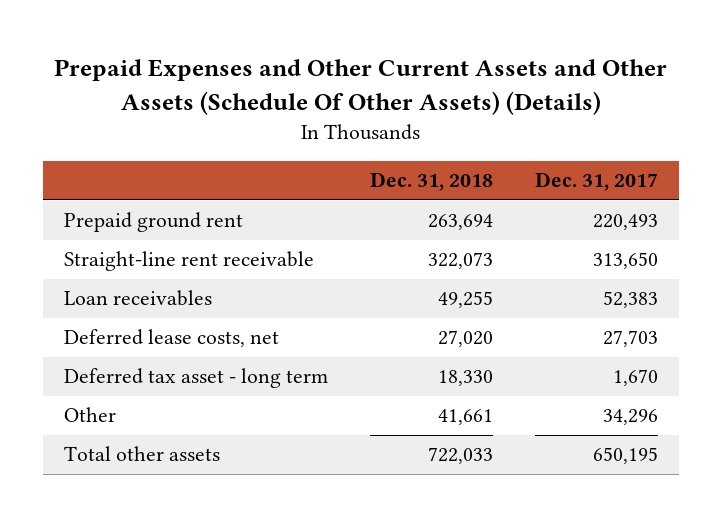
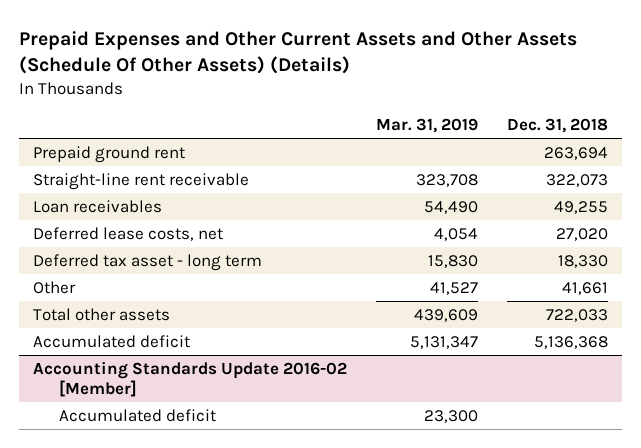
- | Dec. 31, 2018 | Dec. 31, 2017
+ | Mar. 31, 2019 | Dec. 31, 2018
+ Accumulated deficit | 5,131,347 | 5,136,368
+ Accounting Standards Update 2016-02 [Member]
+ Accumulated deficit | 23,300 |

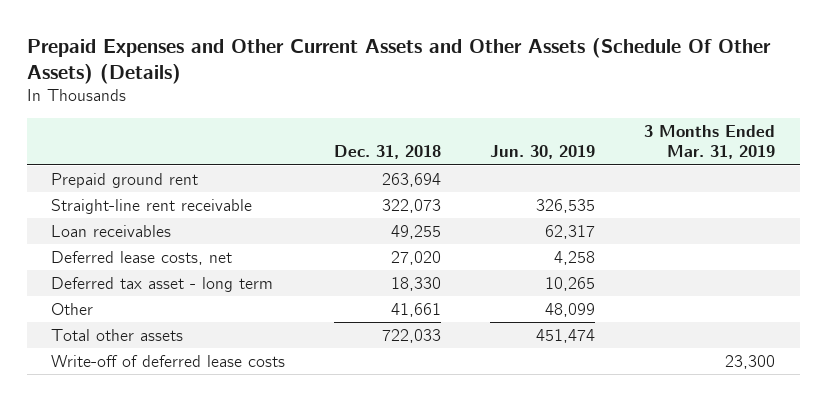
- | Mar. 31, 2019 | Dec. 31, 2018
+ | Dec. 31, 2018 | Jun. 30, 2019 | 3 Months Ended Mar. 31, 2019
- Accumulated deficit | 5,131,347 | 5,136,368
- Accounting Standards Update 2016-02 [Member]
- Accumulated deficit | 23,300 |
+ Write-off of deferred lease costs | | | 23,300

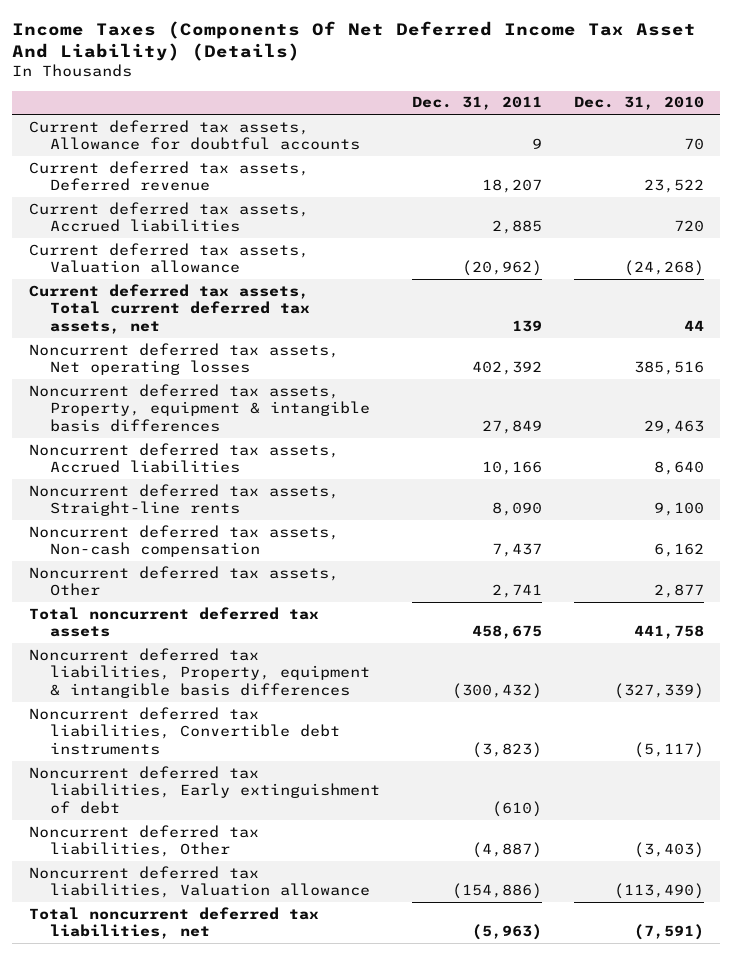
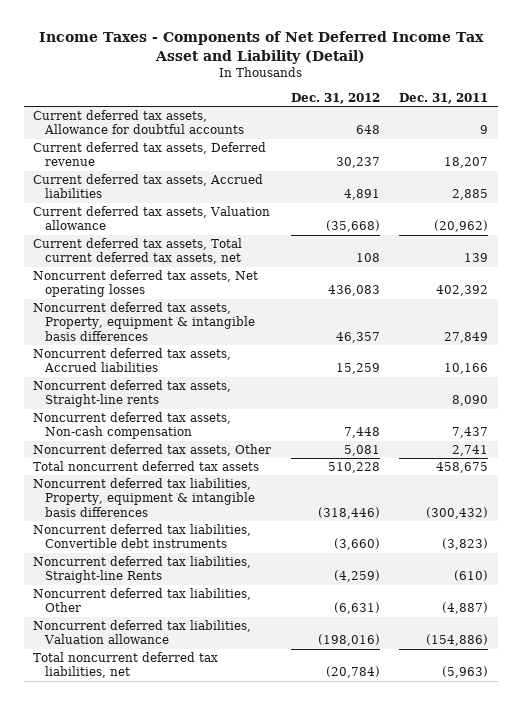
- Income Taxes (Components Of Net Deferred Income Tax Asset And Liability) (Details)
+ Income Taxes - Components of Net Deferred Income Tax Asset and Liability (Detail)
- | Dec. 31, 2011 | Dec. 31, 2010
+ | Dec. 31, 2012 | Dec. 31, 2011
- Noncurrent deferred tax liabilities, Early extinguishment of debt | (610) |
+ Noncurrent deferred tax liabilities, Straight-line Rents | (4,259) | (610)

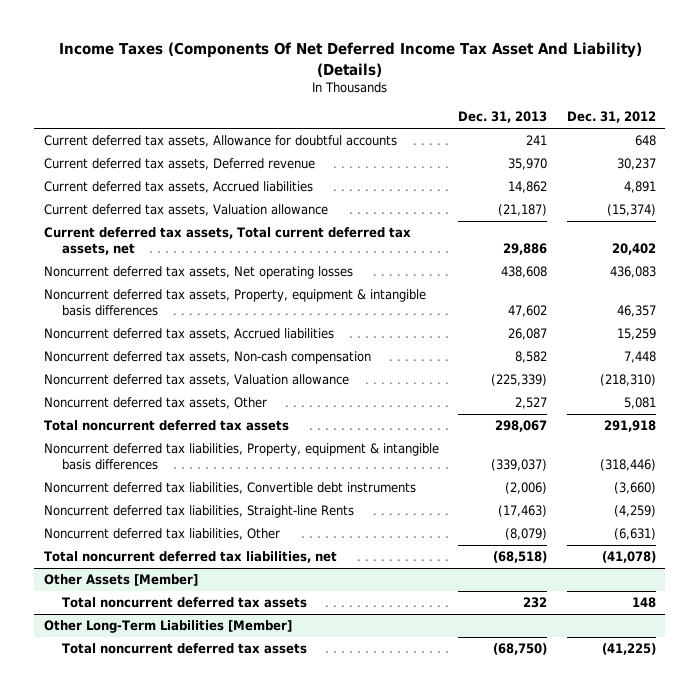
- Income Taxes - Components of Net Deferred Income Tax Asset and Liability (Detail)
+ Income Taxes (Components Of Net Deferred Income Tax Asset And Liability) (Details)
- | Dec. 31, 2012 | Dec. 31, 2011
+ | Dec. 31, 2013 | Dec. 31, 2012
- Current deferred tax assets, Valuation allowance | (35,668) | (20,962)
- Current deferred tax assets, Total current deferred tax assets, net | 108 | 139
+ Current deferred tax assets, Valuation allowance | (21,187) | (15,374)
+ Current deferred tax assets, Total current deferred tax assets, net | 29,886 | 20,402
- Noncurrent deferred tax assets, Straight-line rents | | 8,090
+ Noncurrent deferred tax assets, Valuation allowance | (225,339) | (218,310)
- Total noncurrent deferred tax assets | 510,228 | 458,675
+ Total noncurrent deferred tax assets | 298,067 | 291,918
- Noncurrent deferred tax liabilities, Valuation allowance | (198,016) | (154,886)
- Total noncurrent deferred tax liabilities, net | (20,784) | (5,963)
+ Total noncurrent deferred tax liabilities, net | (68,518) | (41,078)
+ Other Assets [Member]
+ Total noncurrent deferred tax assets | 232 | 148
+ Other Long-Term Liabilities [Member]
+ Total noncurrent deferred tax assets | (68,750) | (41,225)

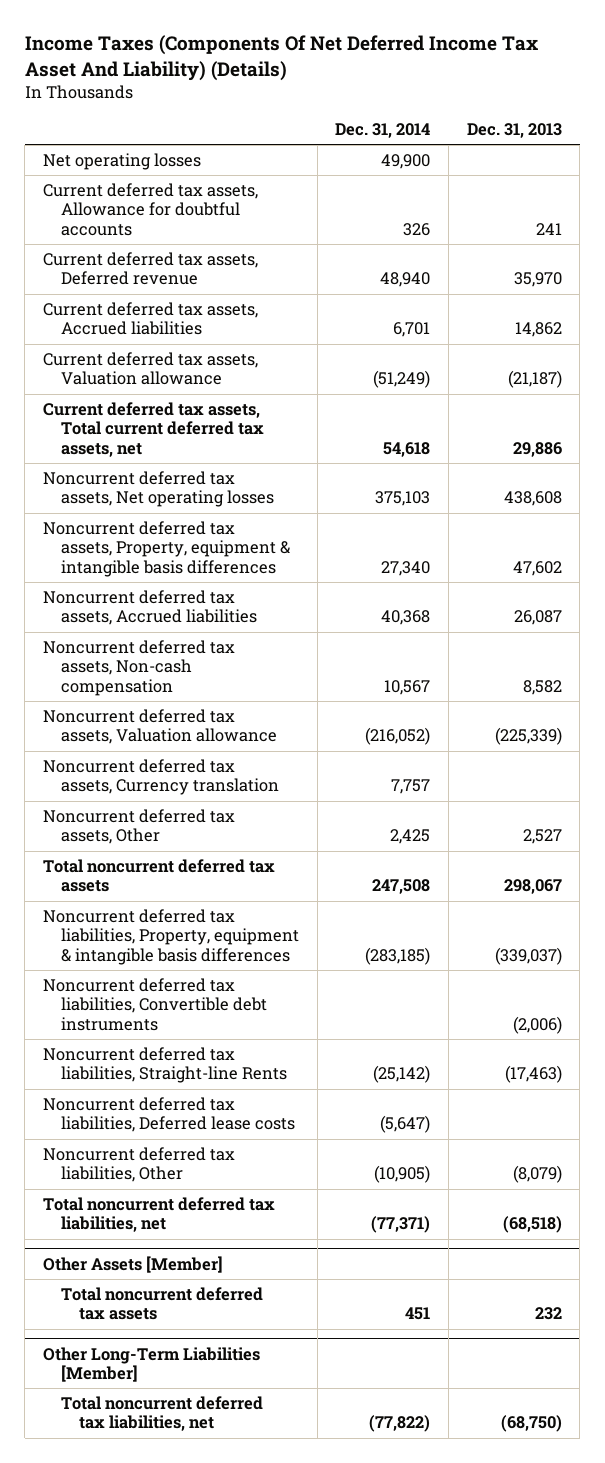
- | Dec. 31, 2013 | Dec. 31, 2012
+ | Dec. 31, 2014 | Dec. 31, 2013
+ Net operating losses | 49,900 |
+ Noncurrent deferred tax assets, Currency translation | 7,757 |
+ Noncurrent deferred tax liabilities, Deferred lease costs | (5,647) |
@ Other Long-Term Liabilities [Member]
- Total noncurrent deferred tax assets | (68,750) | (41,225)
+ Total noncurrent deferred tax liabilities, net | (77,822) | (68,750)

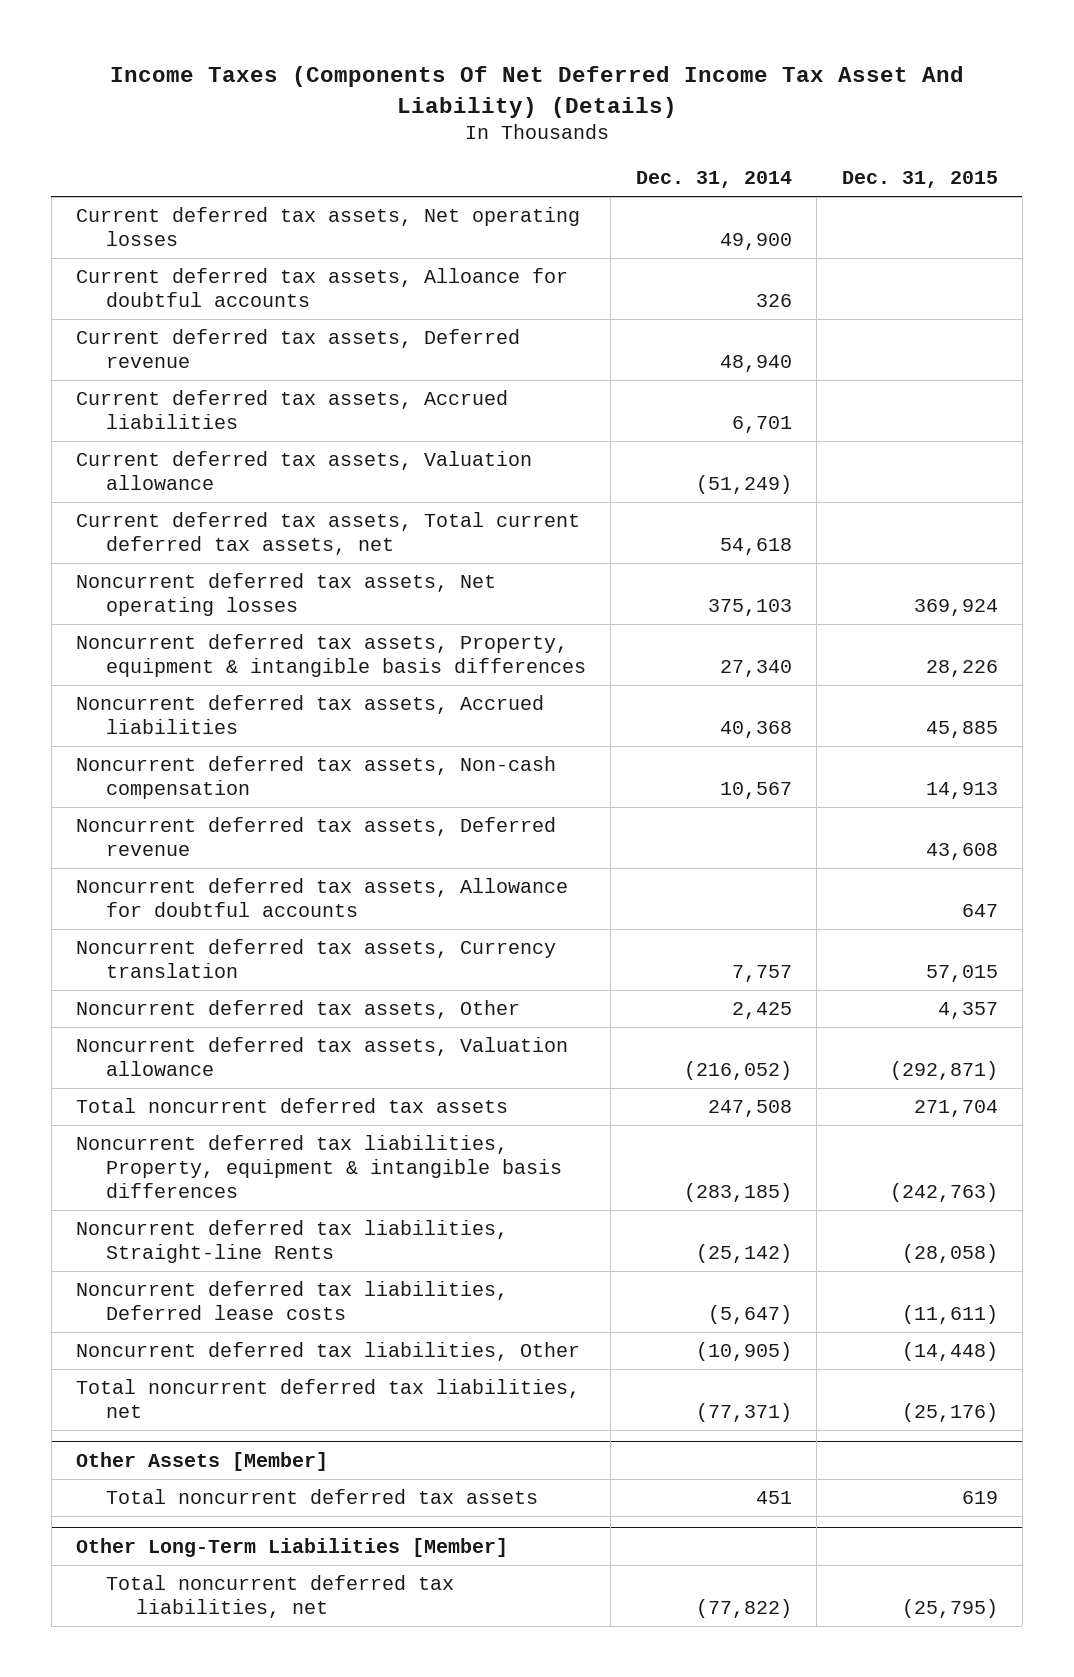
- | Dec. 31, 2014 | Dec. 31, 2013
+ | Dec. 31, 2014 | Dec. 31, 2015
- Net operating losses | 49,900 |
- Current deferred tax assets, Allowance for doubtful accounts | 326 | 241
+ Current deferred tax assets, Net operating losses | 49,900 |
+ Current deferred tax assets, Alloance for doubtful accounts | 326 |
+ Noncurrent deferred tax assets, Deferred revenue | | 43,608
+ Noncurrent deferred tax assets, Allowance for doubtful accounts | | 647
moved down: Noncurrent deferred tax assets, Valuation allowance | (216,052) | (292,871)
- Noncurrent deferred tax liabilities, Convertible debt instruments | | (2,006)

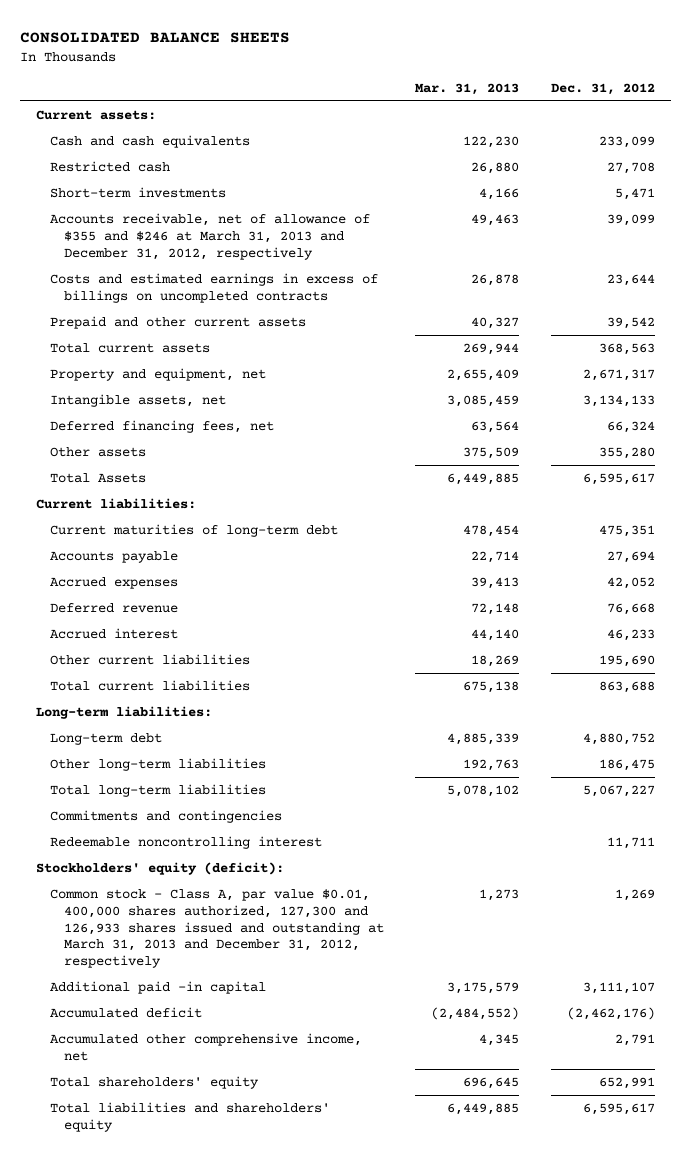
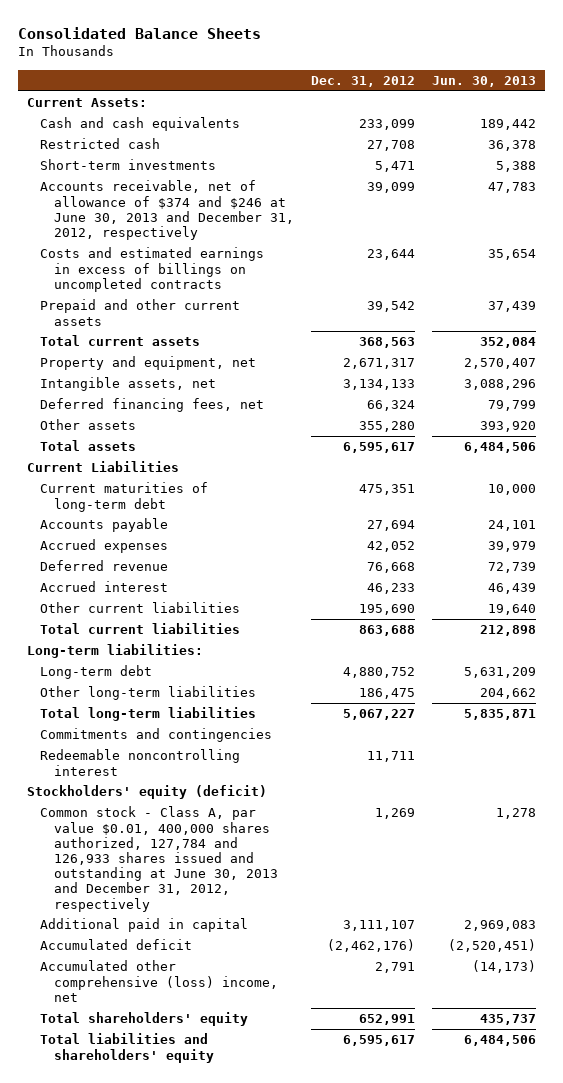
- CONSOLIDATED BALANCE SHEETS
+ Consolidated Balance Sheets
- | Mar. 31, 2013 | Dec. 31, 2012
+ | Dec. 31, 2012 | Jun. 30, 2013
- Current assets:
+ Current Assets:
- Accounts receivable, net of allowance of $355 and $246 at March 31, 2013 and December 31, 2012, respectively | 49,463 | 39,099
+ Accounts receivable, net of allowance of $374 and $246 at June 30, 2013 and December 31, 2012, respectively | 39,099 | 47,783
- Total Assets | 6,449,885 | 6,595,617
- Current liabilities:
+ Total assets | 6,595,617 | 6,484,506
+ Current Liabilities
- Stockholders' equity (deficit):
- Common stock - Class A, par value $0.01, 400,000 shares authorized, 127,300 and 126,933 shares issued and outstanding at March 31, 2013 and December 31, 2012, respectively | 1,273 | 1,269
- Additional paid -in capital | 3,175,579 | 3,111,107
+ Stockholders' equity (deficit)
+ Common stock - Class A, par value $0.01, 400,000 shares authorized, 127,784 and 126,933 shares issued and outstanding at June 30, 2013 and December 31, 2012, respectively | 1,269 | 1,278
+ Additional paid in capital | 3,111,107 | 2,969,083
- Accumulated other comprehensive income, net | 4,345 | 2,791
+ Accumulated other comprehensive (loss) income, net | 2,791 | (14,173)

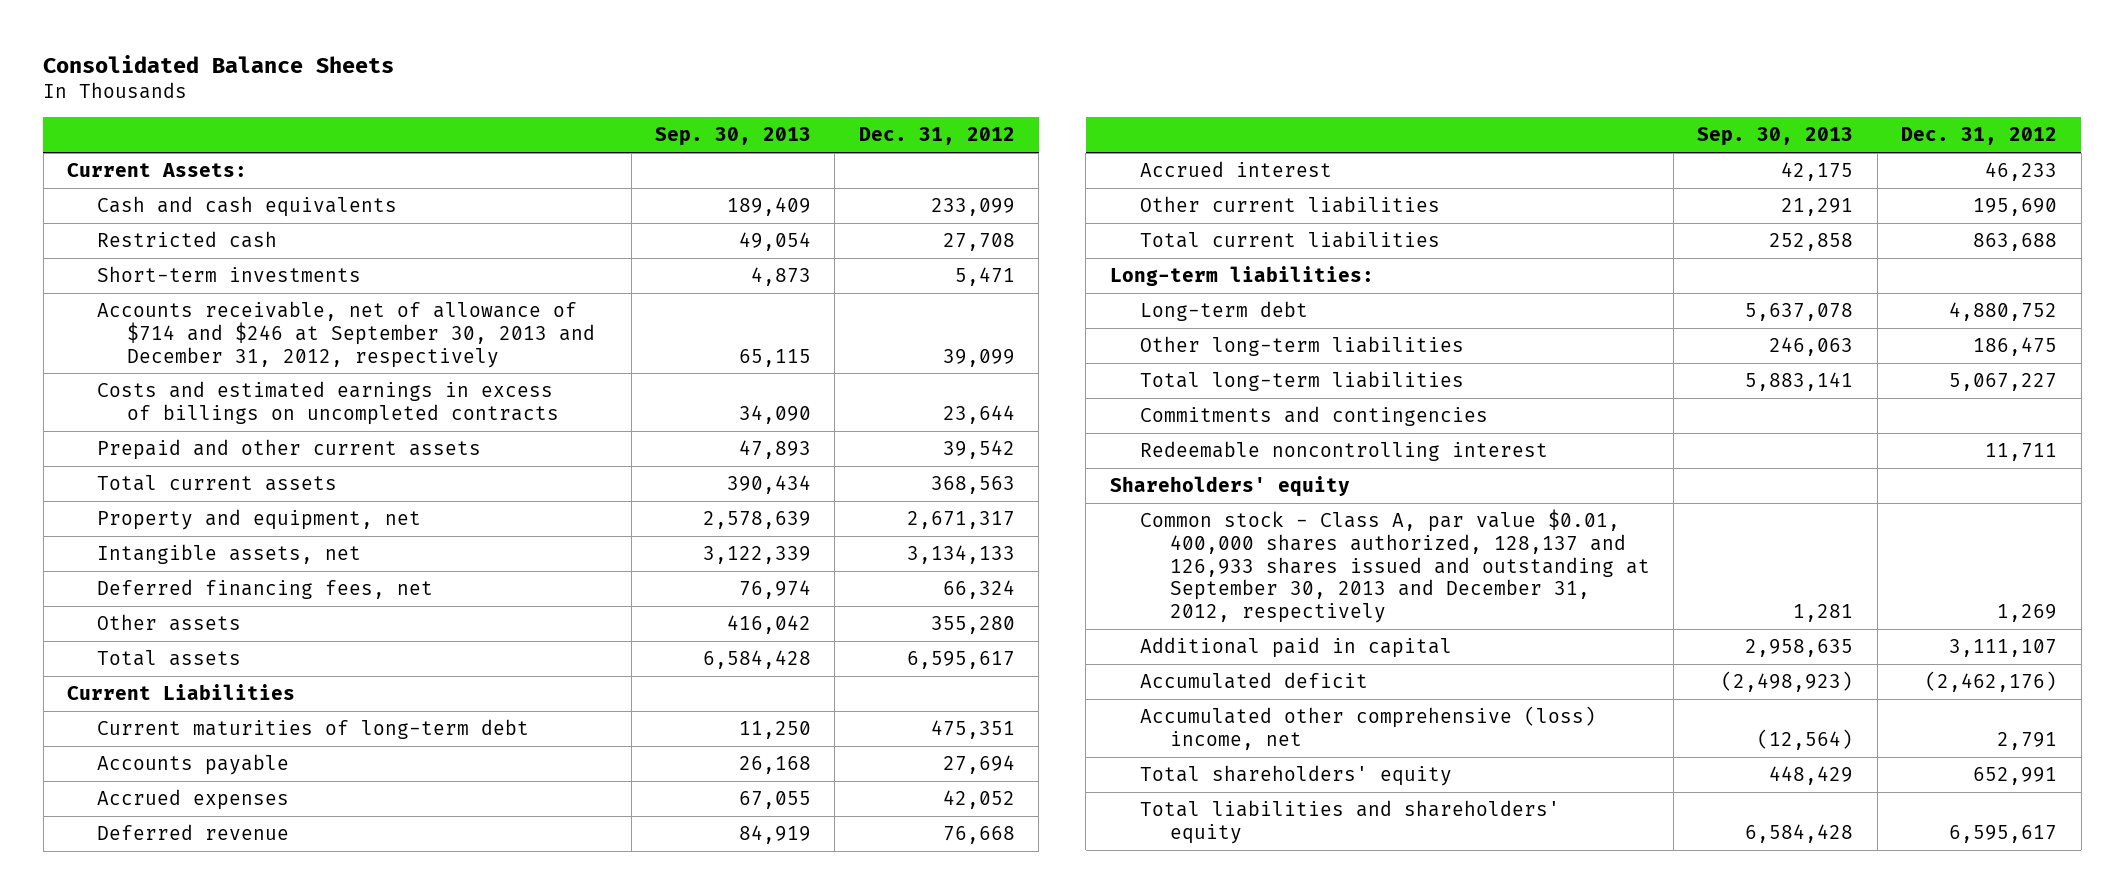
- | Dec. 31, 2012 | Jun. 30, 2013
+ | Sep. 30, 2013 | Dec. 31, 2012
- Accounts receivable, net of allowance of $374 and $246 at June 30, 2013 and December 31, 2012, respectively | 39,099 | 47,783
+ Accounts receivable, net of allowance of $714 and $246 at September 30, 2013 and December 31, 2012, respectively | 65,115 | 39,099
- Stockholders' equity (deficit)
- Common stock - Class A, par value $0.01, 400,000 shares authorized, 127,784 and 126,933 shares issued and outstanding at June 30, 2013 and December 31, 2012, respectively | 1,269 | 1,278
+ Shareholders' equity
+ Common stock - Class A, par value $0.01, 400,000 shares authorized, 128,137 and 126,933 shares issued and outstanding at September 30, 2013 and December 31, 2012, respectively | 1,281 | 1,269

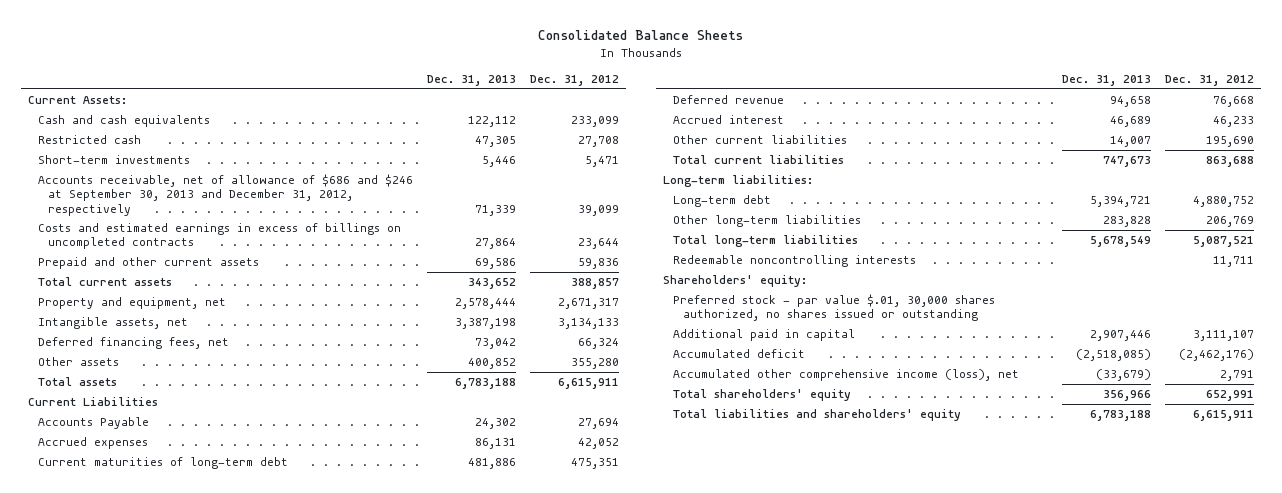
- | Sep. 30, 2013 | Dec. 31, 2012
+ | Dec. 31, 2013 | Dec. 31, 2012
- Accounts receivable, net of allowance of $714 and $246 at September 30, 2013 and December 31, 2012, respectively | 65,115 | 39,099
+ Accounts receivable, net of allowance of $686 and $246 at September 30, 2013 and December 31, 2012, respectively | 71,339 | 39,099
- Prepaid and other current assets | 47,893 | 39,542
- Total current assets | 390,434 | 368,563
+ Prepaid and other current assets | 69,586 | 59,836
+ Total current assets | 343,652 | 388,857
- Total assets | 6,584,428 | 6,595,617
+ Total assets | 6,783,188 | 6,615,911
- Accounts payable | 26,168 | 27,694
+ Accounts Payable | 24,302 | 27,694
moved down: Current maturities of long-term debt | 481,886 | 475,351
- Other long-term liabilities | 246,063 | 186,475
- Total long-term liabilities | 5,883,141 | 5,067,227
- Commitments and contingencies
- Redeemable noncontrolling interest | | 11,711
- Shareholders' equity
- Common stock - Class A, par value $0.01, 400,000 shares authorized, 128,137 and 126,933 shares issued and outstanding at September 30, 2013 and December 31, 2012, respectively | 1,281 | 1,269
+ Other long-term liabilities | 283,828 | 206,769
+ Total long-term liabilities | 5,678,549 | 5,087,521
+ Redeemable noncontrolling interests | | 11,711
+ Shareholders' equity:
+ Preferred stock - par value $.01, 30,000 shares authorized, no shares issued or outstanding
- Accumulated other comprehensive (loss) income, net | (12,564) | 2,791
+ Accumulated other comprehensive income (loss), net | (33,679) | 2,791
- Total liabilities and shareholders' equity | 6,584,428 | 6,595,617
+ Total liabilities and shareholders' equity | 6,783,188 | 6,615,911

